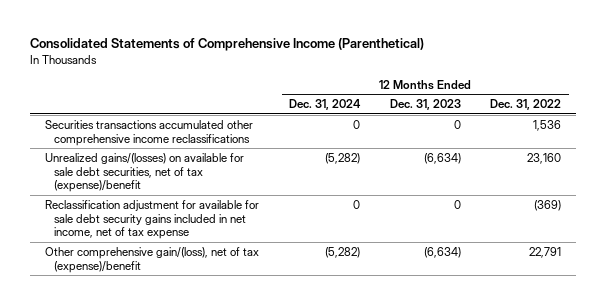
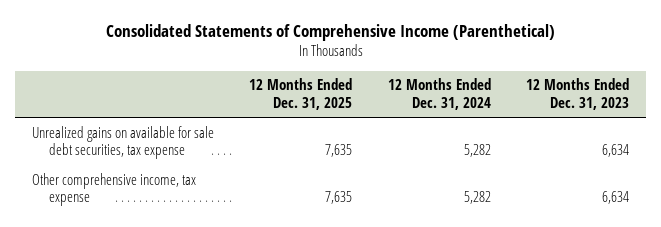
- | 12 Months Ended Dec. 31, 2024 | 12 Months Ended Dec. 31, 2023 | 12 Months Ended Dec. 31, 2022
+ | 12 Months Ended Dec. 31, 2025 | 12 Months Ended Dec. 31, 2024 | 12 Months Ended Dec. 31, 2023
- Securities transactions accumulated other comprehensive income reclassifications | 0 | 0 | 1,536
- Unrealized gains/(losses) on available for sale debt securities, net of tax (expense)/benefit | (5,282) | (6,634) | 23,160
- Reclassification adjustment for available for sale debt security gains included in net income, net of tax expense | 0 | 0 | (369)
- Other comprehensive gain/(loss), net of tax (expense)/benefit | (5,282) | (6,634) | 22,791
+ Unrealized gains on available for sale debt securities, tax expense | 7,635 | 5,282 | 6,634
+ Other comprehensive income, tax expense | 7,635 | 5,282 | 6,634

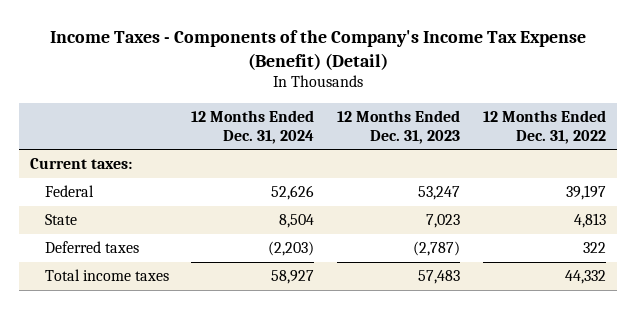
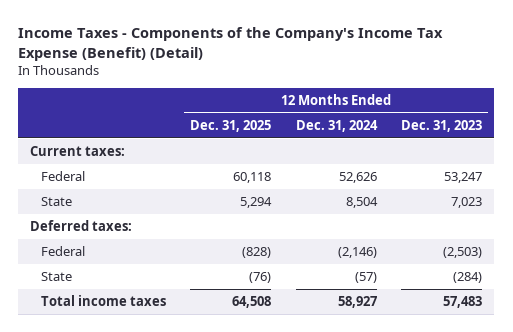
- | 12 Months Ended Dec. 31, 2024 | 12 Months Ended Dec. 31, 2023 | 12 Months Ended Dec. 31, 2022
+ | 12 Months Ended Dec. 31, 2025 | 12 Months Ended Dec. 31, 2024 | 12 Months Ended Dec. 31, 2023
- Deferred taxes | (2,203) | (2,787) | 322
+ Deferred taxes:
+ Federal | (828) | (2,146) | (2,503)
+ State | (76) | (57) | (284)

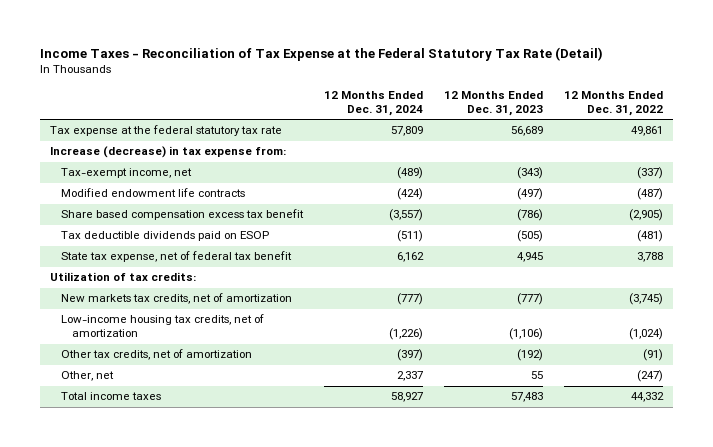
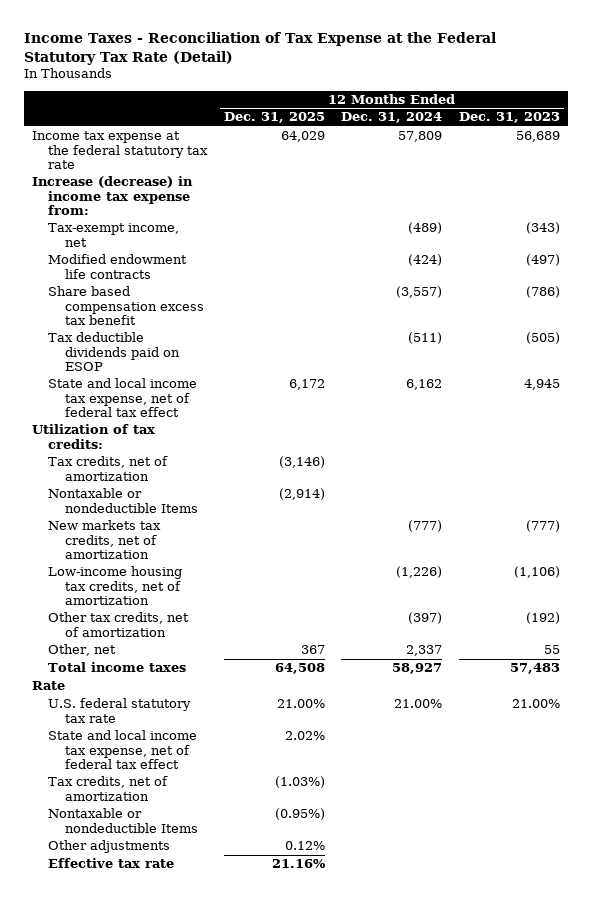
- | 12 Months Ended Dec. 31, 2024 | 12 Months Ended Dec. 31, 2023 | 12 Months Ended Dec. 31, 2022
+ | 12 Months Ended Dec. 31, 2025 | 12 Months Ended Dec. 31, 2024 | 12 Months Ended Dec. 31, 2023
- Tax expense at the federal statutory tax rate | 57,809 | 56,689 | 49,861
- Increase (decrease) in tax expense from:
+ Income tax expense at the federal statutory tax rate | 64,029 | 57,809 | 56,689
+ Increase (decrease) in income tax expense from:
- State tax expense, net of federal tax benefit | 6,162 | 4,945 | 3,788
+ State and local income tax expense, net of federal tax effect | 6,172 | 6,162 | 4,945
+ Tax credits, net of amortization | (3,146) | |
+ Nontaxable or nondeductible Items | (2,914) | |
+ Rate
+ U.S. federal statutory tax rate | 21.00% | 21.00% | 21.00%
+ State and local income tax expense, net of federal tax effect | 2.02% | |
+ Tax credits, net of amortization | (1.03%) | |
+ Nontaxable or nondeductible Items | (0.95%) | |
+ Other adjustments | 0.12% | |
+ Effective tax rate | 21.16% | |

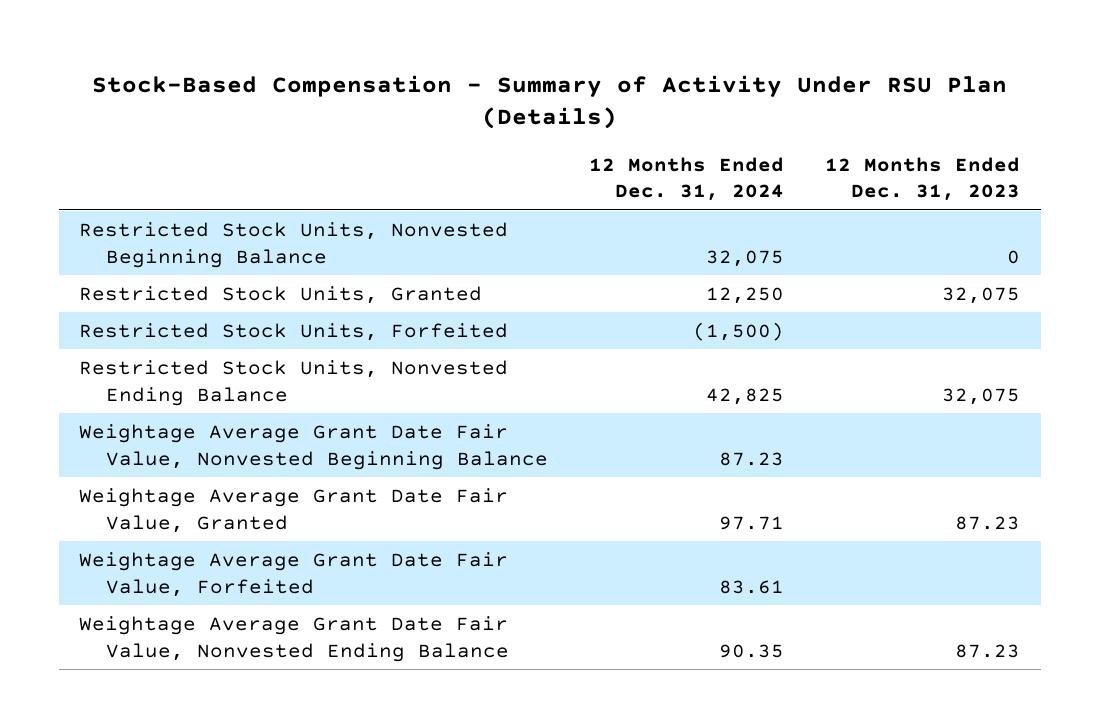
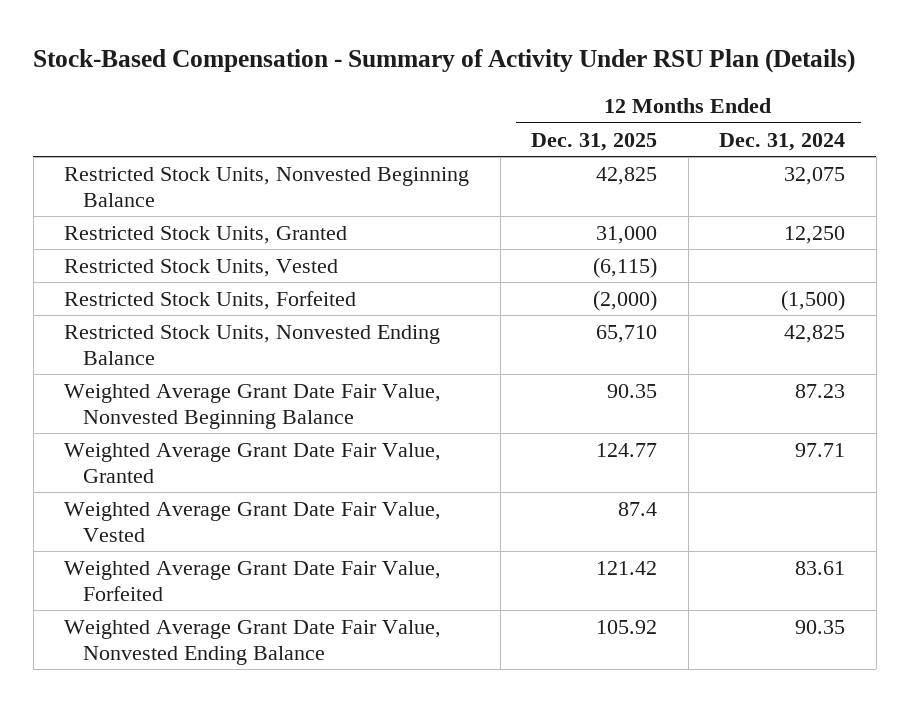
- | 12 Months Ended Dec. 31, 2024 | 12 Months Ended Dec. 31, 2023
+ | 12 Months Ended Dec. 31, 2025 | 12 Months Ended Dec. 31, 2024
+ Restricted Stock Units, Vested | (6,115) |
- Weightage Average Grant Date Fair Value, Nonvested Beginning Balance | 87.23 |
- Weightage Average Grant Date Fair Value, Granted | 97.71 | 87.23
- Weightage Average Grant Date Fair Value, Forfeited | 83.61 |
- Weightage Average Grant Date Fair Value, Nonvested Ending Balance | 90.35 | 87.23
+ Weighted Average Grant Date Fair Value, Nonvested Beginning Balance | 90.35 | 87.23
+ Weighted Average Grant Date Fair Value, Granted | 124.77 | 97.71
+ Weighted Average Grant Date Fair Value, Vested | 87.4 |
+ Weighted Average Grant Date Fair Value, Forfeited | 121.42 | 83.61
+ Weighted Average Grant Date Fair Value, Nonvested Ending Balance | 105.92 | 90.35

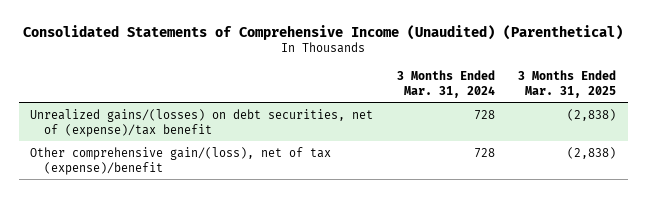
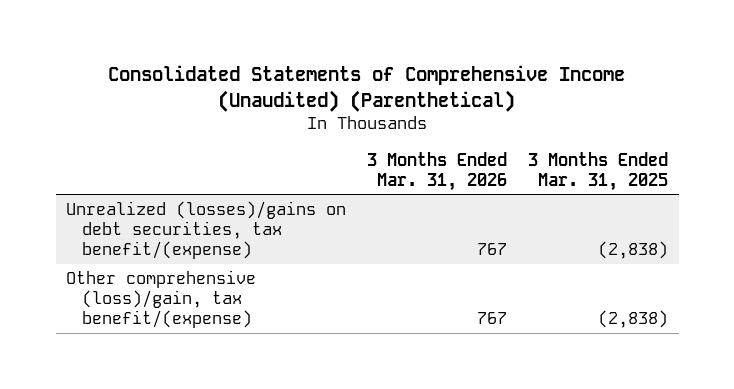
- | 3 Months Ended Mar. 31, 2024 | 3 Months Ended Mar. 31, 2025
+ | 3 Months Ended Mar. 31, 2026 | 3 Months Ended Mar. 31, 2025
- Unrealized gains/(losses) on debt securities, net of (expense)/tax benefit | 728 | (2,838)
- Other comprehensive gain/(loss), net of tax (expense)/benefit | 728 | (2,838)
+ Unrealized (losses)/gains on debt securities, tax benefit/(expense) | 767 | (2,838)
+ Other comprehensive (loss)/gain, tax benefit/(expense) | 767 | (2,838)

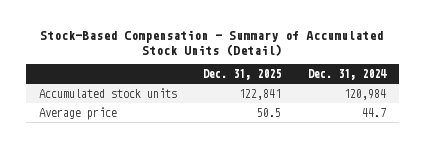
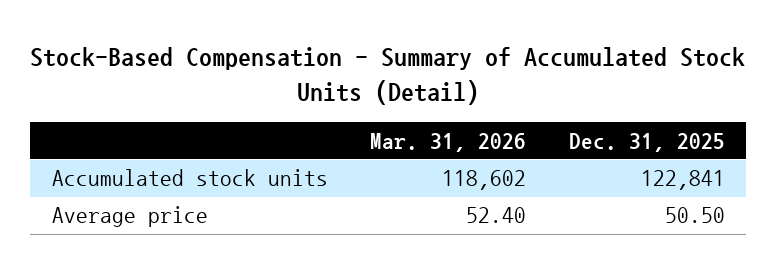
- | Dec. 31, 2025 | Dec. 31, 2024
+ | Mar. 31, 2026 | Dec. 31, 2025
- Average price | 50.5 | 44.7
+ Average price | 52.40 | 50.50

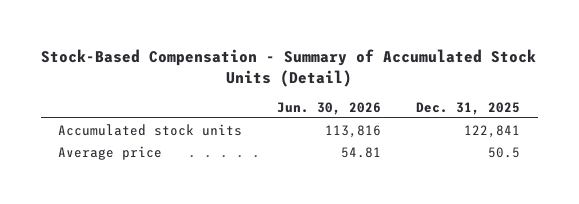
- | Mar. 31, 2026 | Dec. 31, 2025
+ | Jun. 30, 2026 | Dec. 31, 2025
- Average price | 52.40 | 50.50
+ Average price | 54.81 | 50.5

